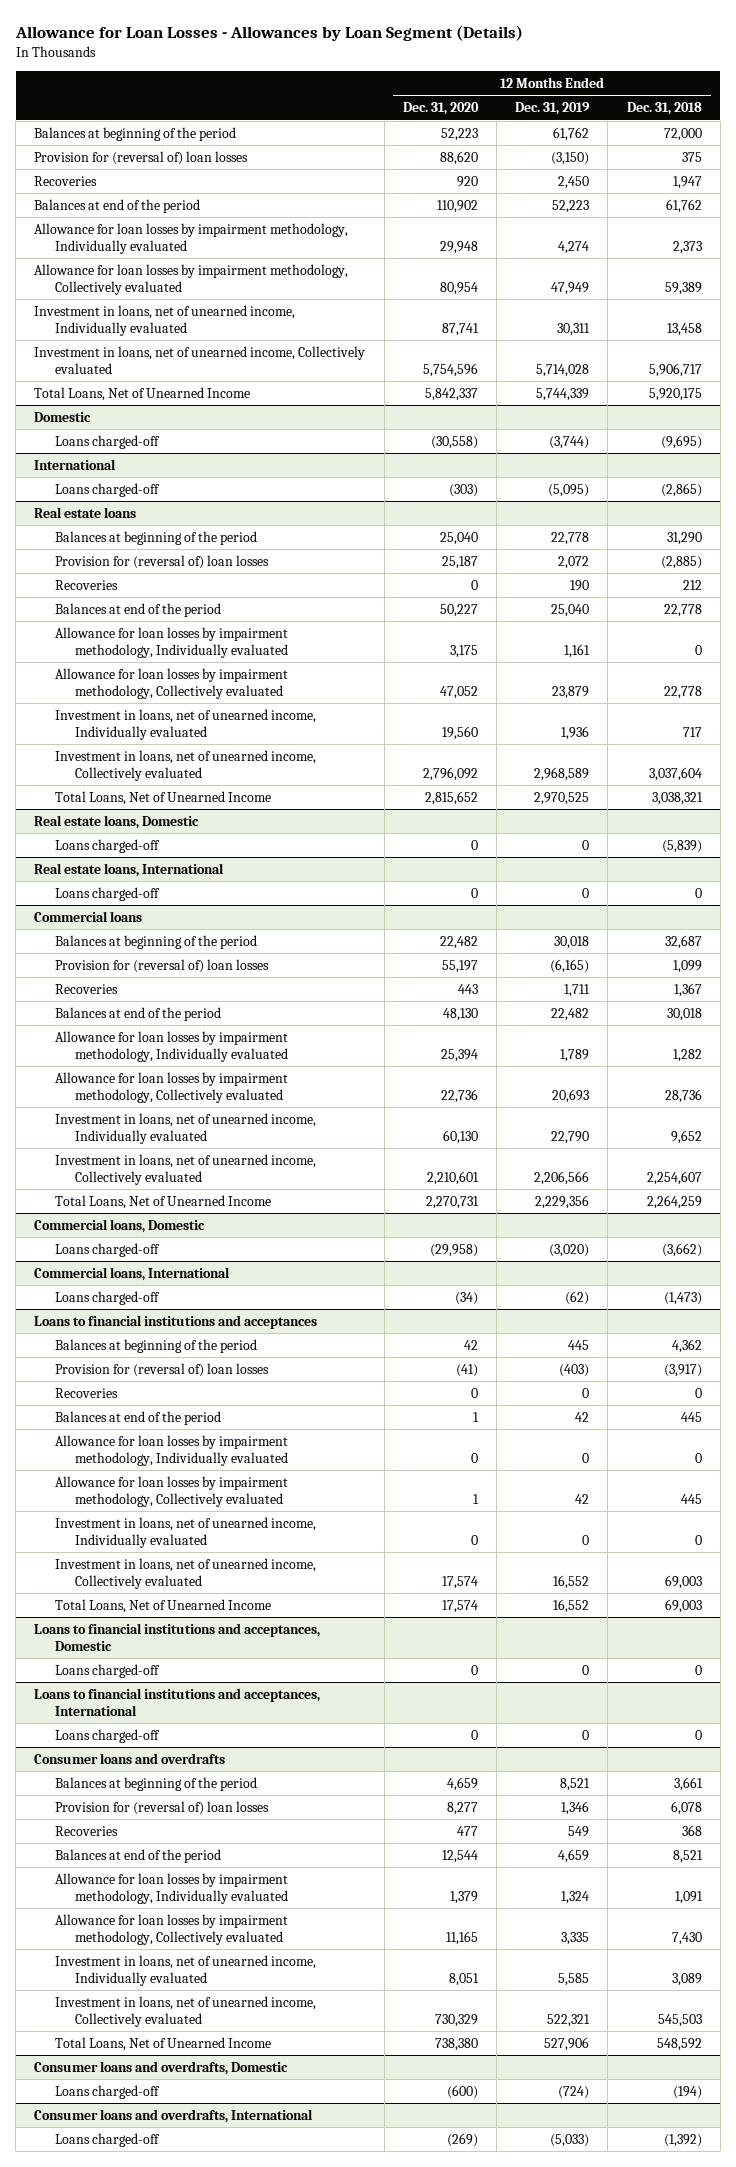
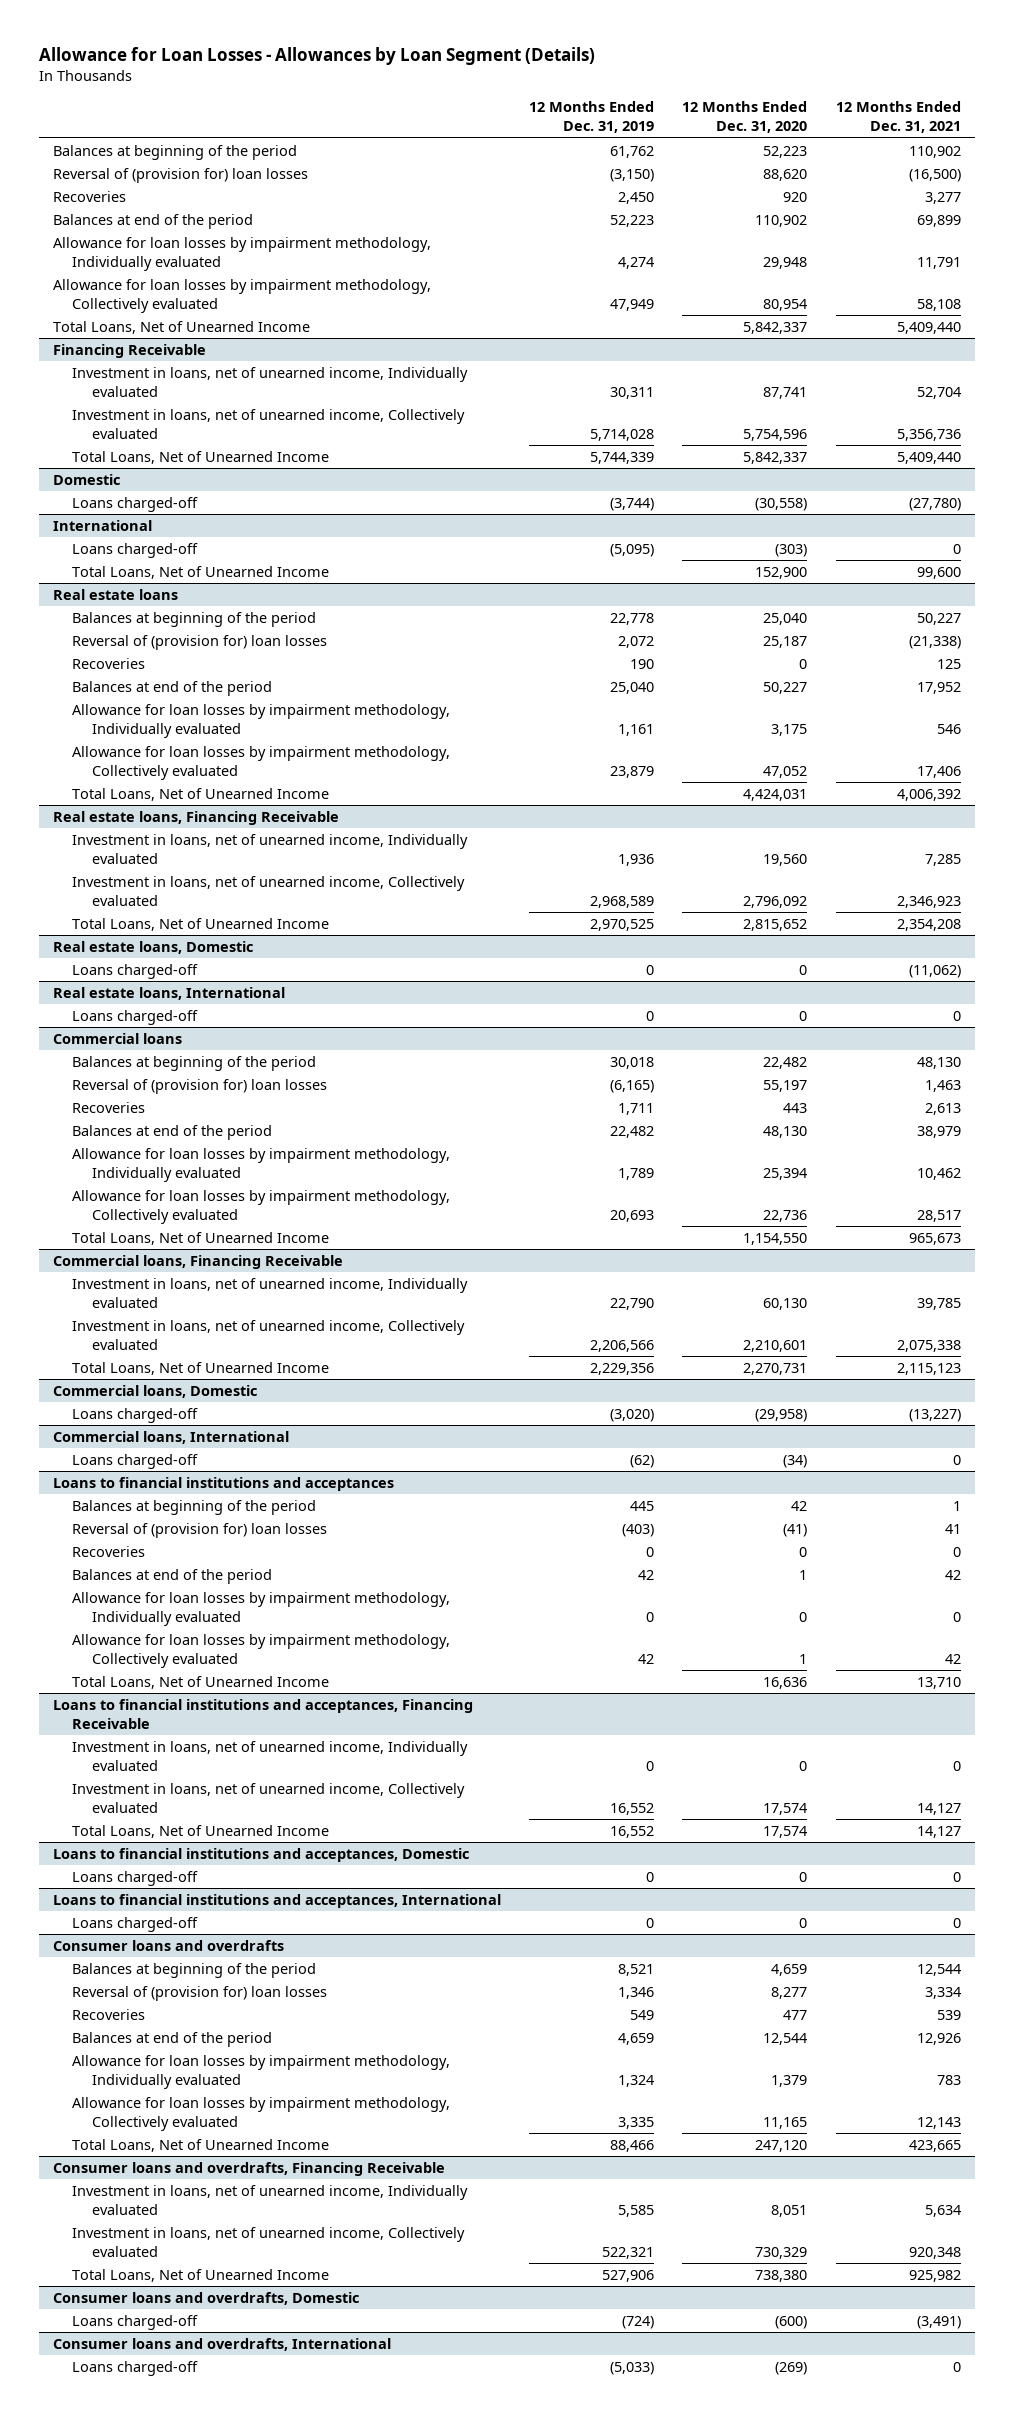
- | 12 Months Ended Dec. 31, 2020 | 12 Months Ended Dec. 31, 2019 | 12 Months Ended Dec. 31, 2018
+ | 12 Months Ended Dec. 31, 2019 | 12 Months Ended Dec. 31, 2020 | 12 Months Ended Dec. 31, 2021
- Provision for (reversal of) loan losses | 88,620 | (3,150) | 375
+ Reversal of (provision for) loan losses | (3,150) | 88,620 | (16,500)
+ Total Loans, Net of Unearned Income | | 5,842,337 | 5,409,440
+ Financing Receivable
@ International
+ Total Loans, Net of Unearned Income | | 152,900 | 99,600
@ Real estate loans
- Provision for (reversal of) loan losses | 25,187 | 2,072 | (2,885)
+ Reversal of (provision for) loan losses | 2,072 | 25,187 | (21,338)
+ Total Loans, Net of Unearned Income | | 4,424,031 | 4,006,392
+ Real estate loans, Financing Receivable
@ Commercial loans
- Provision for (reversal of) loan losses | 55,197 | (6,165) | 1,099
+ Reversal of (provision for) loan losses | (6,165) | 55,197 | 1,463
+ Total Loans, Net of Unearned Income | | 1,154,550 | 965,673
+ Commercial loans, Financing Receivable
@ Loans to financial institutions and acceptances
- Provision for (reversal of) loan losses | (41) | (403) | (3,917)
+ Reversal of (provision for) loan losses | (403) | (41) | 41
+ Total Loans, Net of Unearned Income | | 16,636 | 13,710
+ Loans to financial institutions and acceptances, Financing Receivable
@ Consumer loans and overdrafts
- Provision for (reversal of) loan losses | 8,277 | 1,346 | 6,078
+ Reversal of (provision for) loan losses | 1,346 | 8,277 | 3,334
+ Total Loans, Net of Unearned Income | 88,466 | 247,120 | 423,665
+ Consumer loans and overdrafts, Financing Receivable

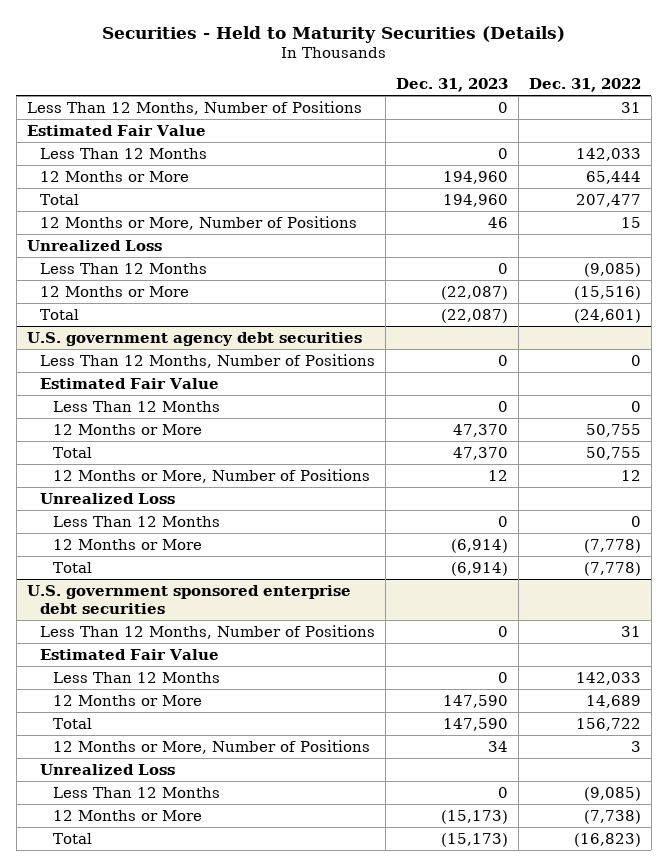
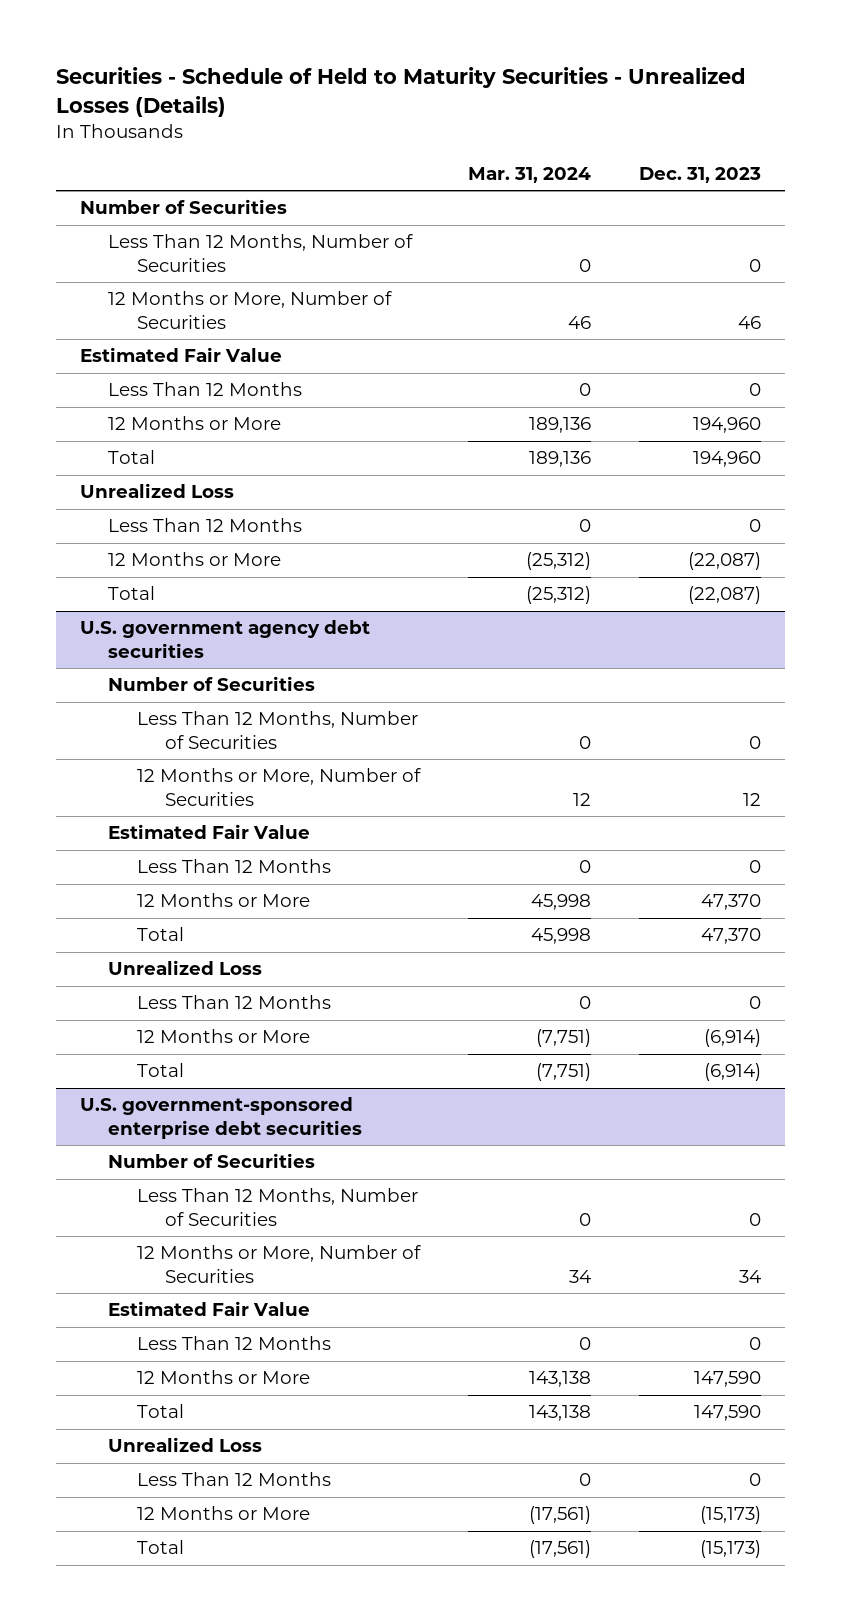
- Securities - Held to Maturity Securities (Details)
+ Securities - Schedule of Held to Maturity Securities - Unrealized Losses (Details)
- | Dec. 31, 2023 | Dec. 31, 2022
+ | Mar. 31, 2024 | Dec. 31, 2023
- Less Than 12 Months, Number of Positions | 0 | 31
+ Number of Securities
+ Less Than 12 Months, Number of Securities | 0 | 0
+ 12 Months or More, Number of Securities | 46 | 46
- 12 Months or More, Number of Positions | 46 | 15
@ U.S. government agency debt securities
- Less Than 12 Months, Number of Positions | 0 | 0
+ Number of Securities
+ Less Than 12 Months, Number of Securities | 0 | 0
+ 12 Months or More, Number of Securities | 12 | 12
- 12 Months or More, Number of Positions | 12 | 12
- U.S. government sponsored enterprise debt securities
- Less Than 12 Months, Number of Positions | 0 | 31
+ U.S. government-sponsored enterprise debt securities
+ Number of Securities
+ Less Than 12 Months, Number of Securities | 0 | 0
+ 12 Months or More, Number of Securities | 34 | 34
- 12 Months or More, Number of Positions | 34 | 3

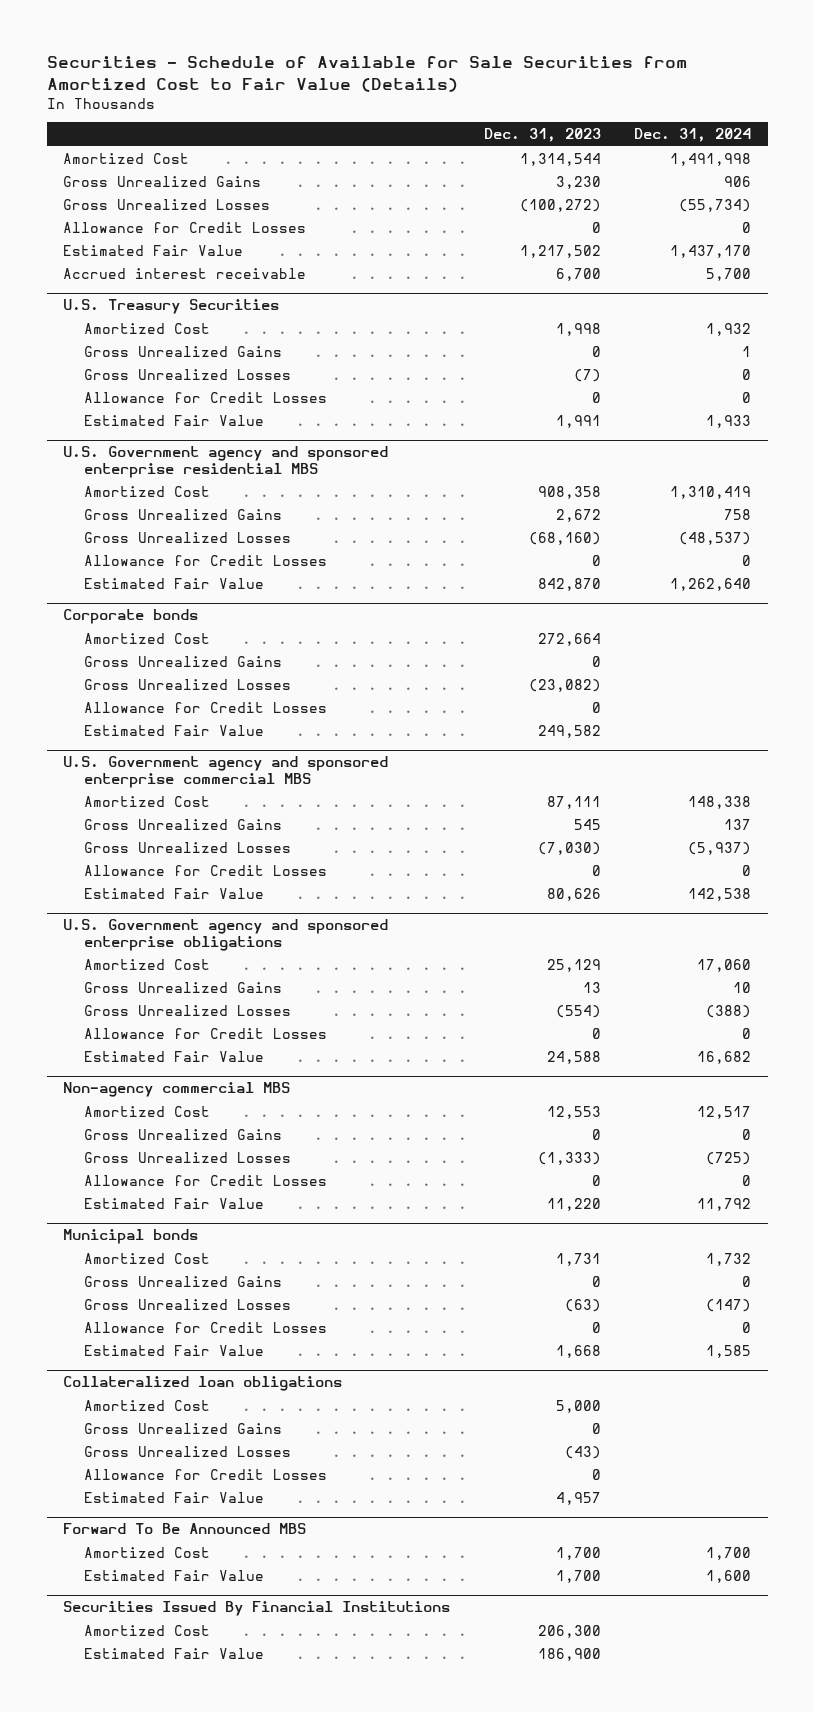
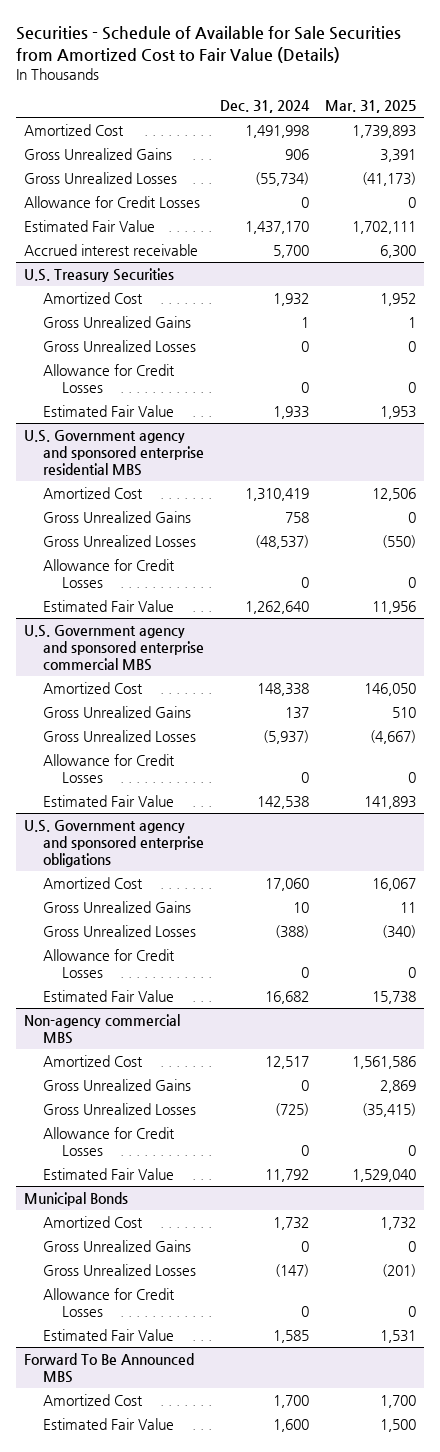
- | Dec. 31, 2023 | Dec. 31, 2024
+ | Dec. 31, 2024 | Mar. 31, 2025
- Corporate bonds
- Amortized Cost | 272,664 |
- Gross Unrealized Gains | 0 |
- Gross Unrealized Losses | (23,082) |
- Allowance for Credit Losses | 0 |
- Estimated Fair Value | 249,582 |
- Municipal bonds
+ Municipal Bonds
- Collateralized loan obligations
- Amortized Cost | 5,000 |
- Gross Unrealized Gains | 0 |
- Gross Unrealized Losses | (43) |
- Allowance for Credit Losses | 0 |
- Estimated Fair Value | 4,957 |
- Securities Issued By Financial Institutions
- Amortized Cost | 206,300 |
- Estimated Fair Value | 186,900 |

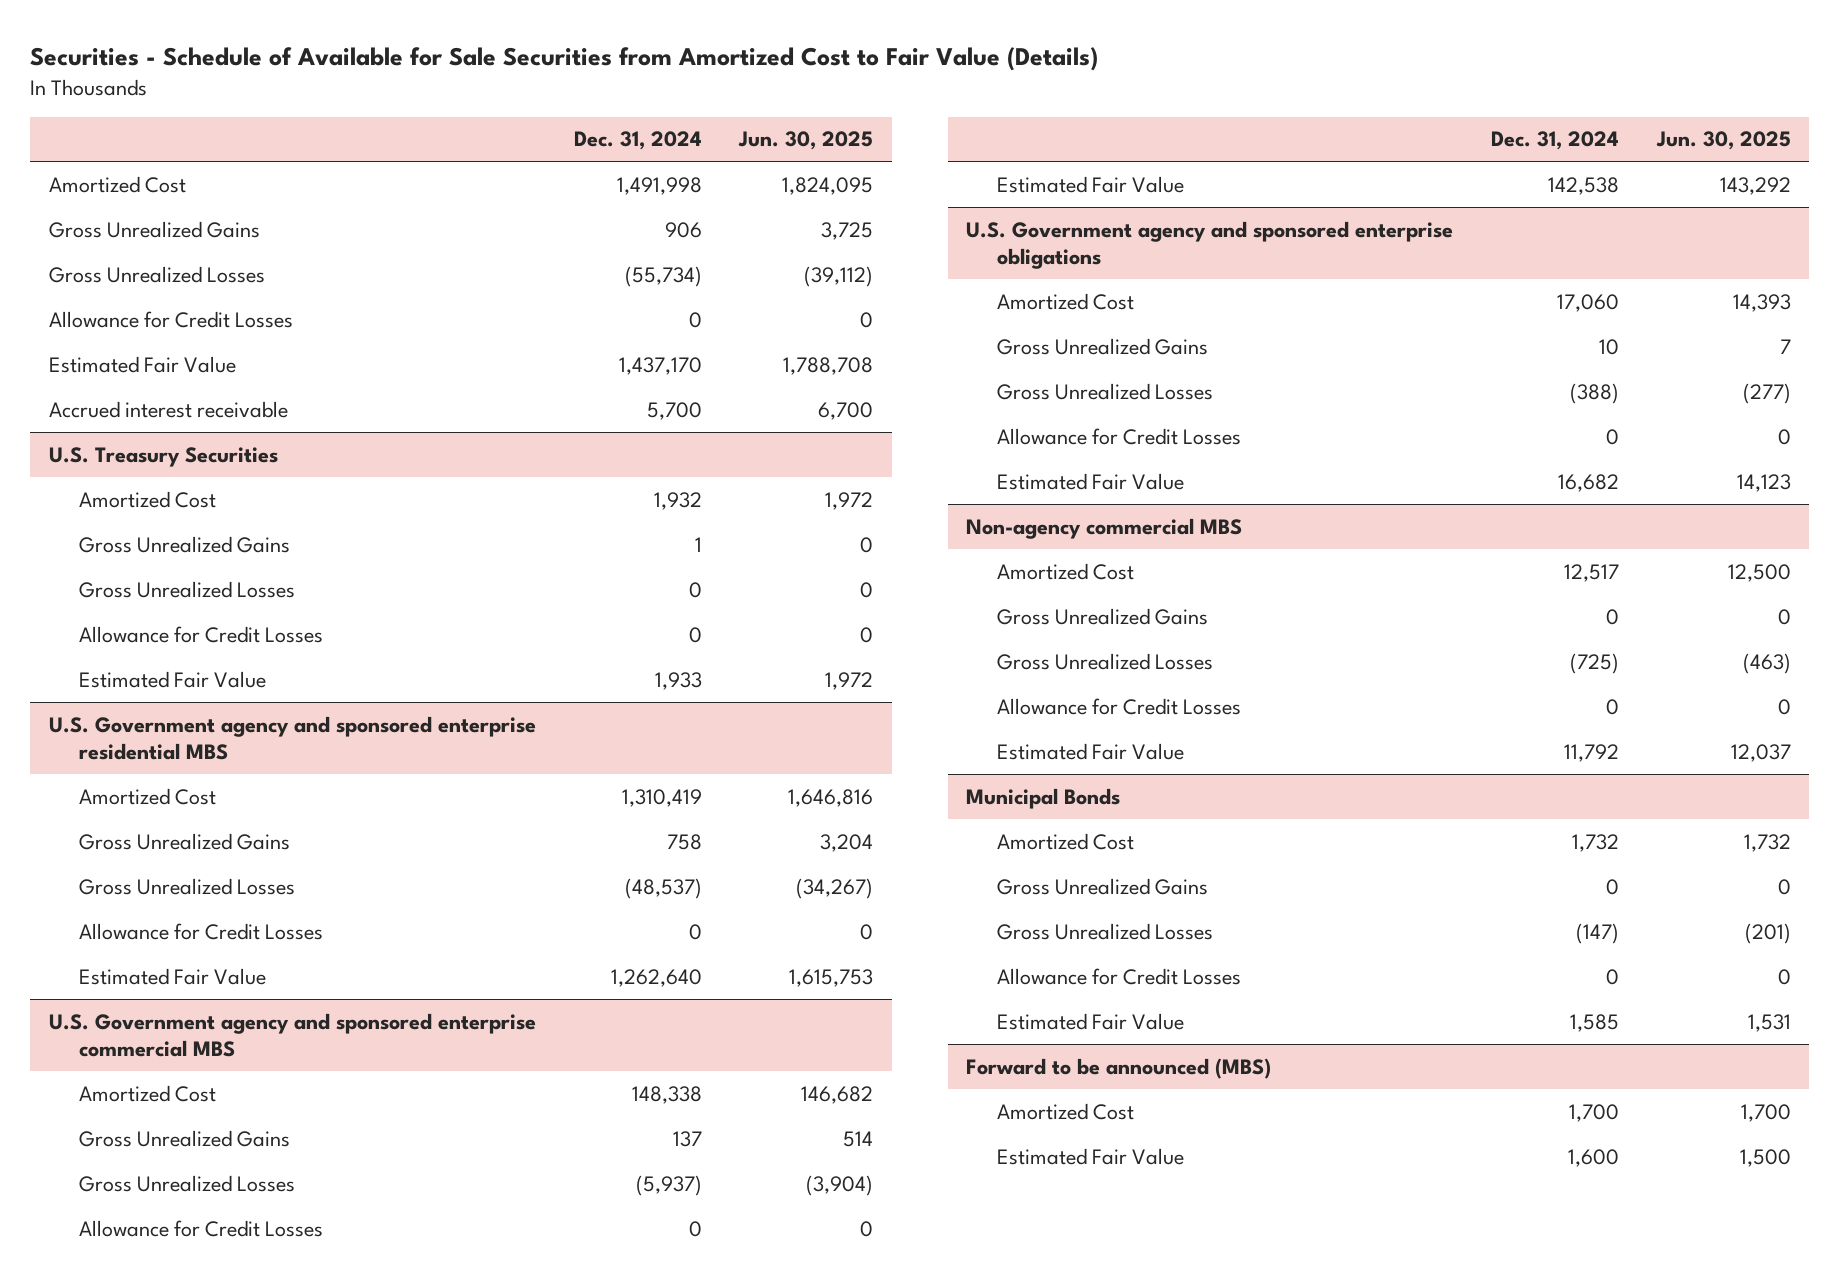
- | Dec. 31, 2024 | Mar. 31, 2025
+ | Dec. 31, 2024 | Jun. 30, 2025
- Forward To Be Announced MBS
+ Forward to be announced (MBS)

